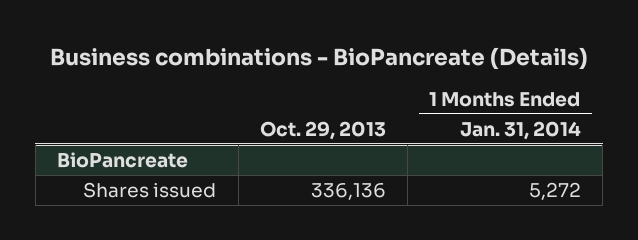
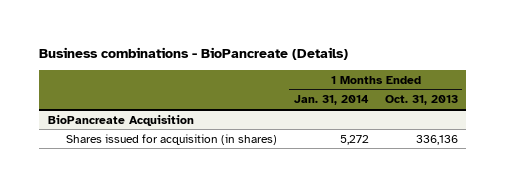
- | Oct. 29, 2013 | 1 Months Ended Jan. 31, 2014
+ | 1 Months Ended Jan. 31, 2014 | 1 Months Ended Oct. 31, 2013
- BioPancreate
- Shares issued | 336,136 | 5,272
+ BioPancreate Acquisition
+ Shares issued for acquisition (in shares) | 5,272 | 336,136

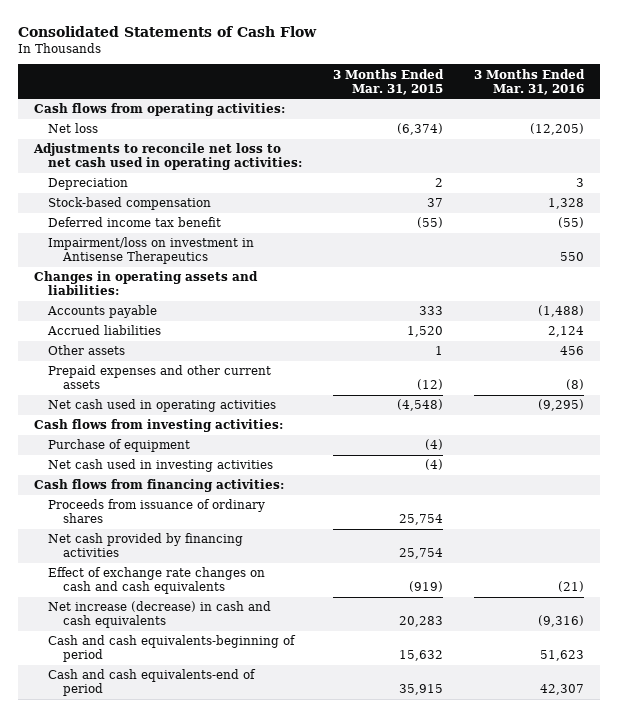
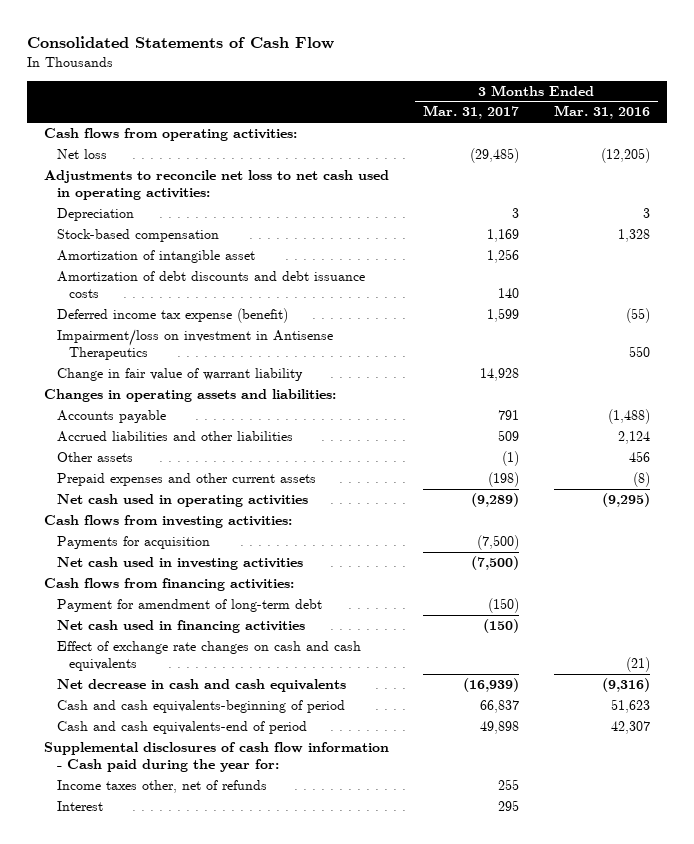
- | 3 Months Ended Mar. 31, 2015 | 3 Months Ended Mar. 31, 2016
+ | 3 Months Ended Mar. 31, 2017 | 3 Months Ended Mar. 31, 2016
- Deferred income tax benefit | (55) | (55)
+ Amortization of intangible asset | 1,256 |
+ Amortization of debt discounts and debt issuance costs | 140 |
+ Deferred income tax expense (benefit) | 1,599 | (55)
+ Change in fair value of warrant liability | 14,928 |
- Accrued liabilities | 1,520 | 2,124
+ Accrued liabilities and other liabilities | 509 | 2,124
- Purchase of equipment | (4) |
+ Payments for acquisition | (7,500) |
- Proceeds from issuance of ordinary shares | 25,754 |
- Net cash provided by financing activities | 25,754 |
+ Payment for amendment of long-term debt | (150) |
+ Net cash used in financing activities | (150) |
- Net increase (decrease) in cash and cash equivalents | 20,283 | (9,316)
+ Net decrease in cash and cash equivalents | (16,939) | (9,316)
+ Supplemental disclosures of cash flow information - Cash paid during the year for:
+ Income taxes other, net of refunds | 255 |
+ Interest | 295 |

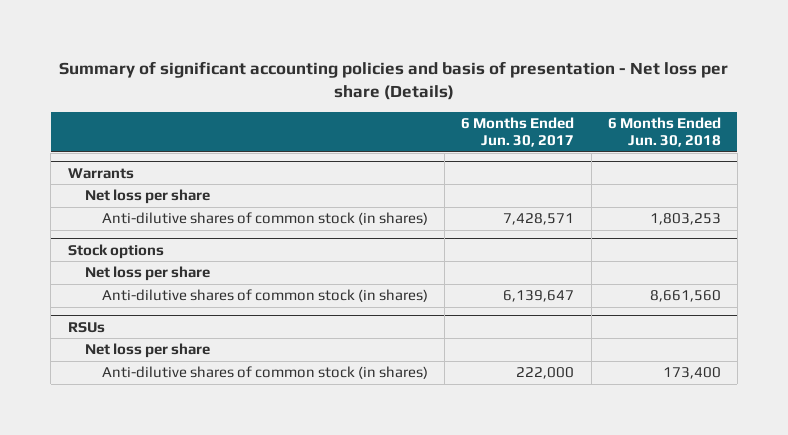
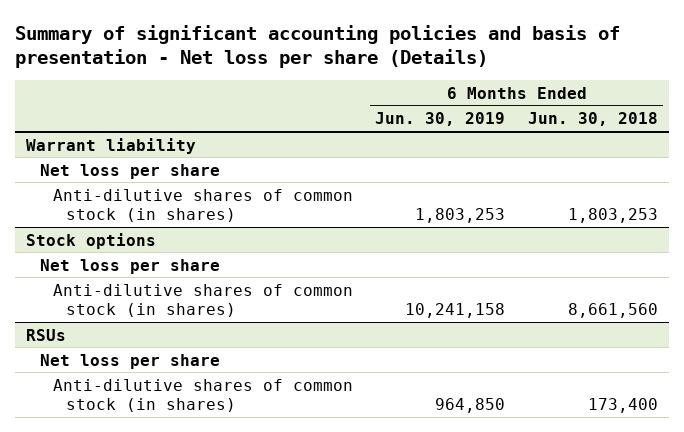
- | 6 Months Ended Jun. 30, 2017 | 6 Months Ended Jun. 30, 2018
+ | 6 Months Ended Jun. 30, 2019 | 6 Months Ended Jun. 30, 2018
- Warrants
+ Warrant liability

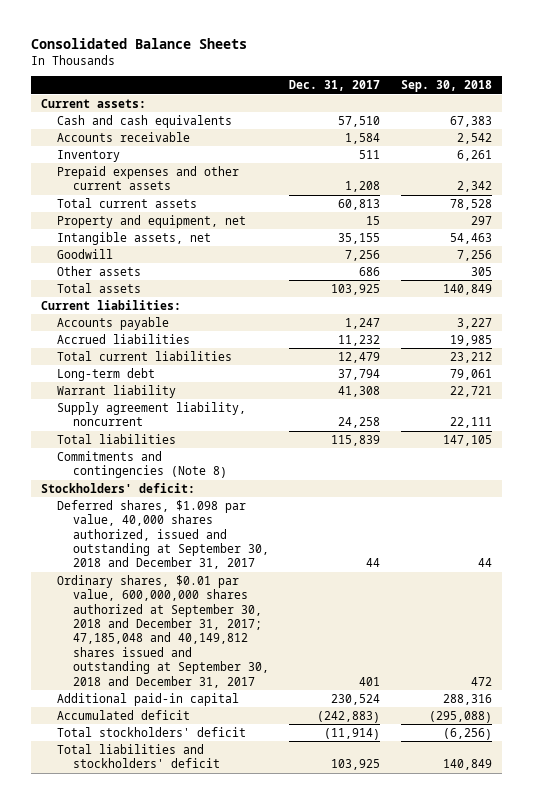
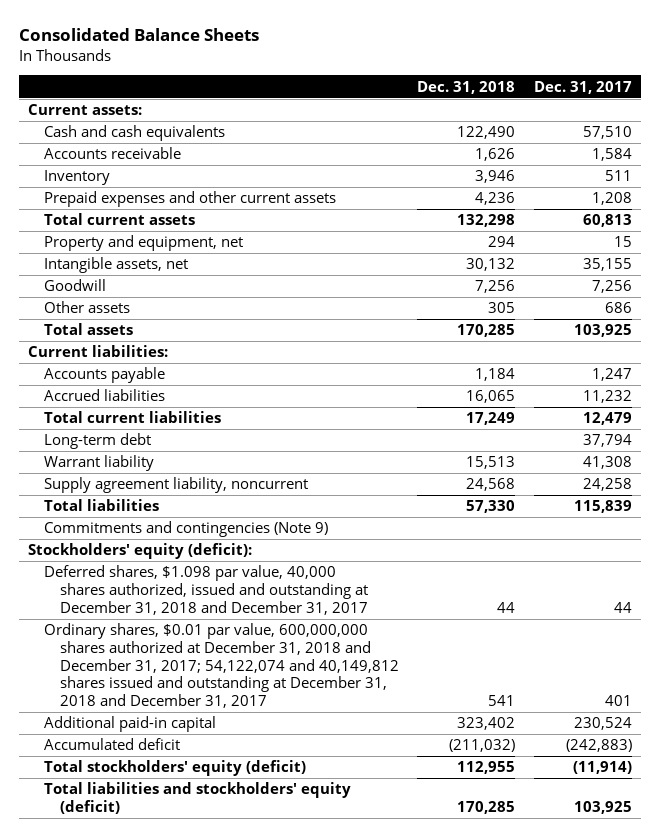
- | Dec. 31, 2017 | Sep. 30, 2018
+ | Dec. 31, 2018 | Dec. 31, 2017
- Commitments and contingencies (Note 8)
- Stockholders' deficit:
- Deferred shares, $1.098 par value, 40,000 shares authorized, issued and outstanding at September 30, 2018 and December 31, 2017 | 44 | 44
- Ordinary shares, $0.01 par value, 600,000,000 shares authorized at September 30, 2018 and December 31, 2017; 47,185,048 and 40,149,812 shares issued and outstanding at September 30, 2018 and December 31, 2017 | 401 | 472
+ Commitments and contingencies (Note 9)
+ Stockholders' equity (deficit):
+ Deferred shares, $1.098 par value, 40,000 shares authorized, issued and outstanding at December 31, 2018 and December 31, 2017 | 44 | 44
+ Ordinary shares, $0.01 par value, 600,000,000 shares authorized at December 31, 2018 and December 31, 2017; 54,122,074 and 40,149,812 shares issued and outstanding at December 31, 2018 and December 31, 2017 | 541 | 401
- Total stockholders' deficit | (11,914) | (6,256)
- Total liabilities and stockholders' deficit | 103,925 | 140,849
+ Total stockholders' equity (deficit) | 112,955 | (11,914)
+ Total liabilities and stockholders' equity (deficit) | 170,285 | 103,925

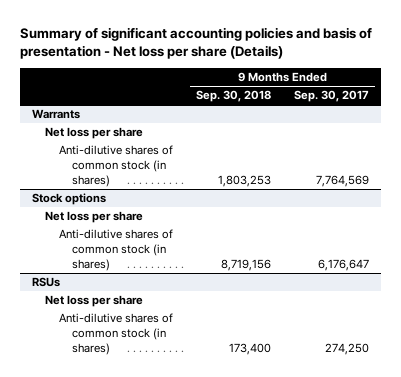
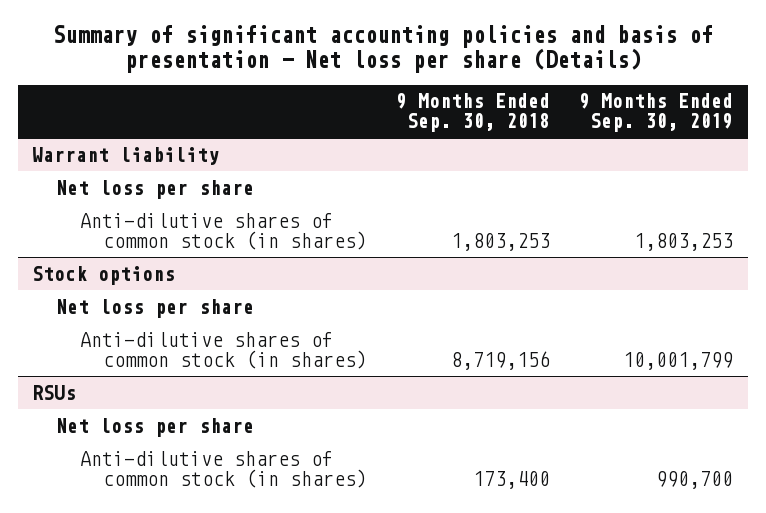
- | 9 Months Ended Sep. 30, 2018 | 9 Months Ended Sep. 30, 2017
+ | 9 Months Ended Sep. 30, 2018 | 9 Months Ended Sep. 30, 2019
- Warrants
+ Warrant liability

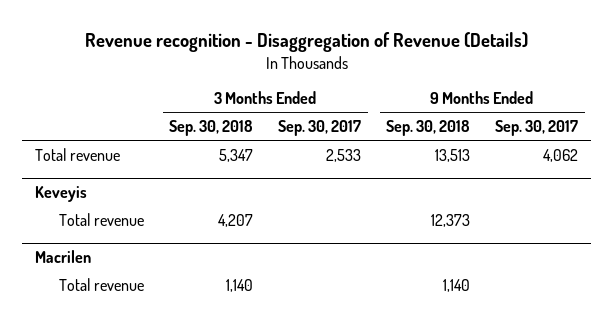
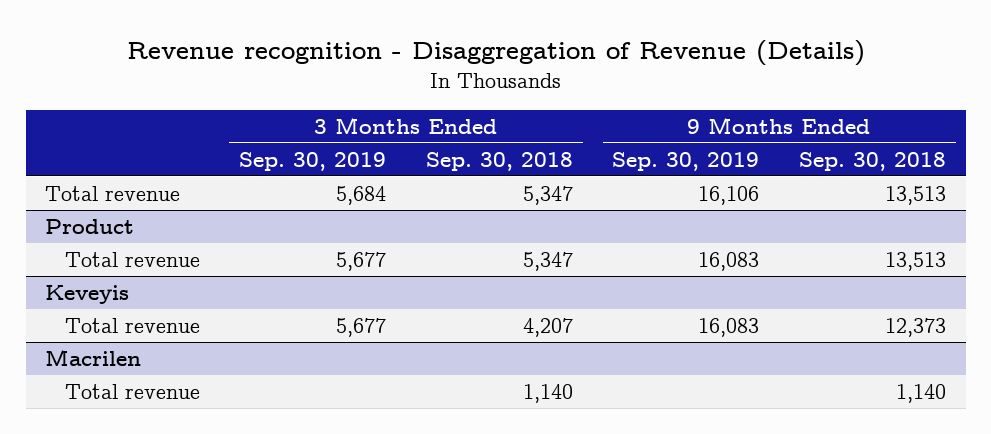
- | 3 Months Ended Sep. 30, 2018 | 3 Months Ended Sep. 30, 2017 | 9 Months Ended Sep. 30, 2018 | 9 Months Ended Sep. 30, 2017
+ | 3 Months Ended Sep. 30, 2019 | 3 Months Ended Sep. 30, 2018 | 9 Months Ended Sep. 30, 2019 | 9 Months Ended Sep. 30, 2018
+ Product
+ Total revenue | 5,677 | 5,347 | 16,083 | 13,513

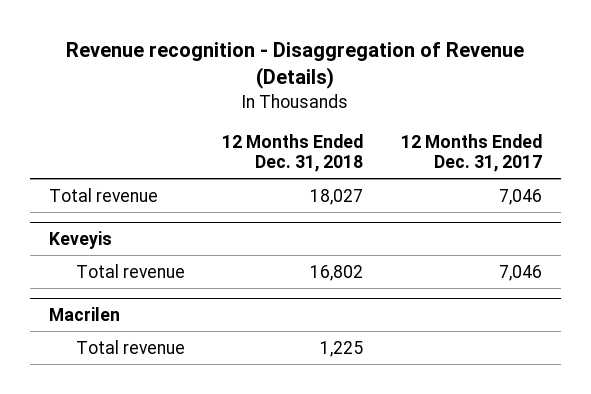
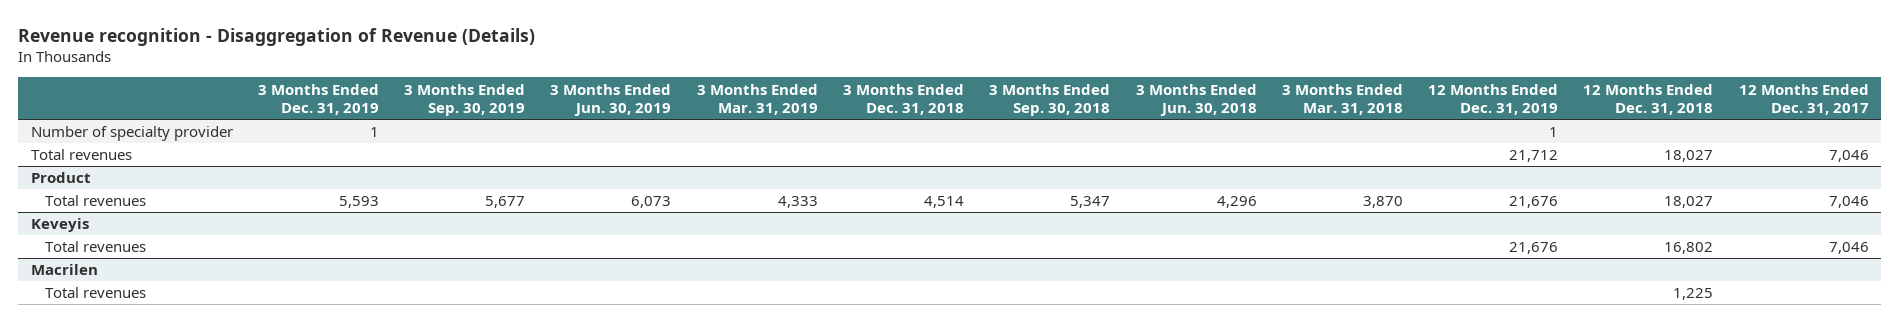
- | 12 Months Ended Dec. 31, 2018 | 12 Months Ended Dec. 31, 2017
+ | 3 Months Ended Dec. 31, 2019 | 3 Months Ended Sep. 30, 2019 | 3 Months Ended Jun. 30, 2019 | 3 Months Ended Mar. 31, 2019 | 3 Months Ended Dec. 31, 2018 | 3 Months Ended Sep. 30, 2018 | 3 Months Ended Jun. 30, 2018 | 3 Months Ended Mar. 31, 2018 | 12 Months Ended Dec. 31, 2019 | 12 Months Ended Dec. 31, 2018 | 12 Months Ended Dec. 31, 2017
- Total revenue | 18,027 | 7,046
+ Number of specialty provider | 1 | | | | | | | | 1 | |
+ Total revenues | | | | | | | | | 21,712 | 18,027 | 7,046
+ Product
+ Total revenues | 5,593 | 5,677 | 6,073 | 4,333 | 4,514 | 5,347 | 4,296 | 3,870 | 21,676 | 18,027 | 7,046
@ Keveyis
- Total revenue | 16,802 | 7,046
+ Total revenues | | | | | | | | | 21,676 | 16,802 | 7,046
@ Macrilen
- Total revenue | 1,225 |
+ Total revenues | | | | | | | | | | 1,225 |

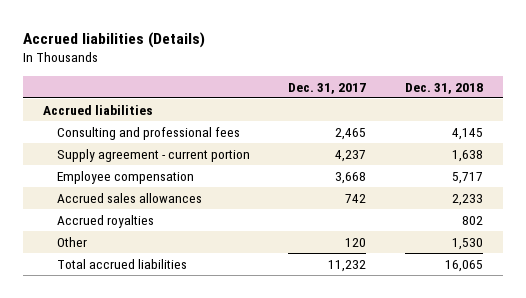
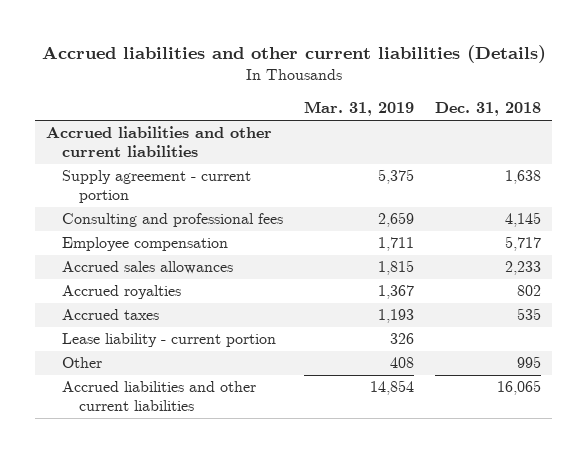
- Accrued liabilities (Details)
+ Accrued liabilities and other current liabilities (Details)
- | Dec. 31, 2017 | Dec. 31, 2018
+ | Mar. 31, 2019 | Dec. 31, 2018
- Accrued liabilities
+ Accrued liabilities and other current liabilities
moved down: Consulting and professional fees | 2,659 | 4,145
- Other | 120 | 1,530
- Total accrued liabilities | 11,232 | 16,065
+ Accrued taxes | 1,193 | 535
+ Lease liability - current portion | 326 |
+ Other | 408 | 995
+ Accrued liabilities and other current liabilities | 14,854 | 16,065

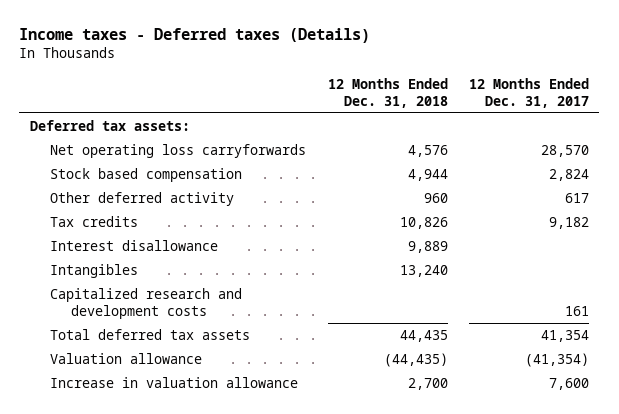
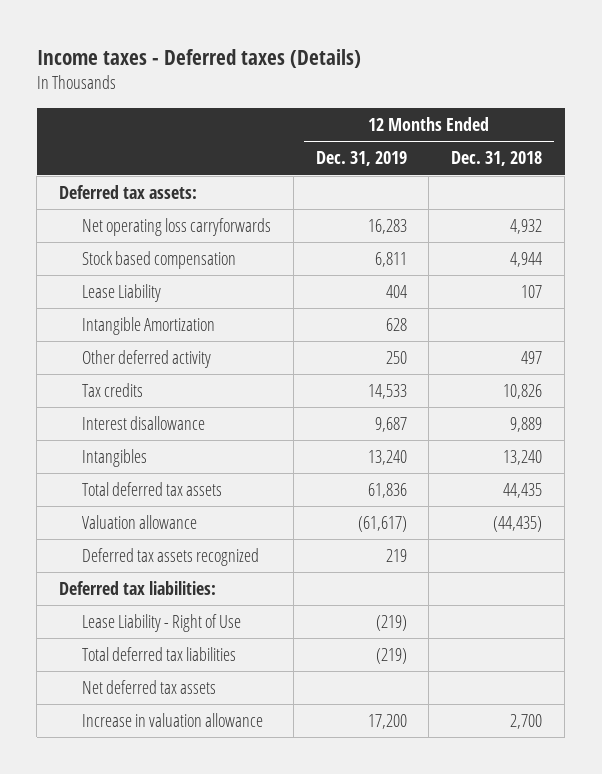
- | 12 Months Ended Dec. 31, 2018 | 12 Months Ended Dec. 31, 2017
+ | 12 Months Ended Dec. 31, 2019 | 12 Months Ended Dec. 31, 2018
- Net operating loss carryforwards | 4,576 | 28,570
+ Net operating loss carryforwards | 16,283 | 4,932
- Other deferred activity | 960 | 617
+ Lease Liability | 404 | 107
+ Intangible Amortization | 628 |
+ Other deferred activity | 250 | 497
- Capitalized research and development costs | | 161
+ Deferred tax assets recognized | 219 |
+ Deferred tax liabilities:
+ Lease Liability - Right of Use | (219) |
+ Total deferred tax liabilities | (219) |
+ Net deferred tax assets

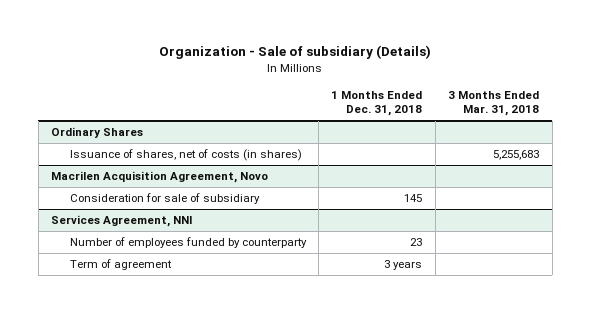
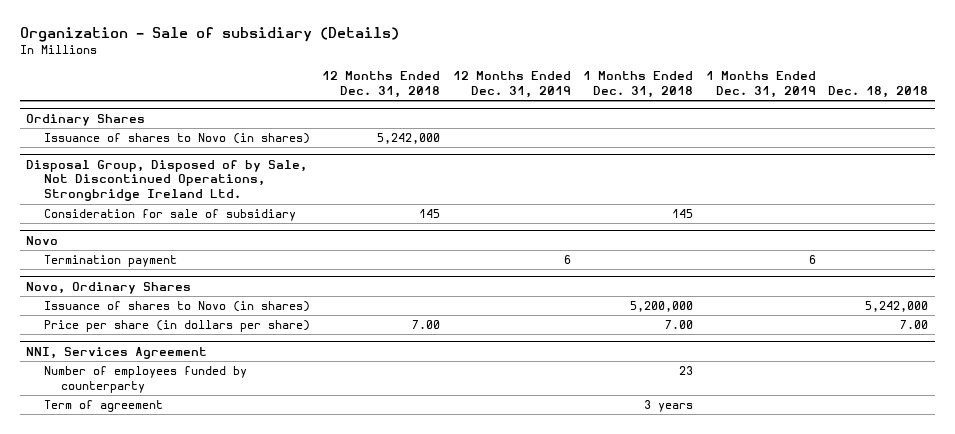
- | 1 Months Ended Dec. 31, 2018 | 3 Months Ended Mar. 31, 2018
+ | 12 Months Ended Dec. 31, 2018 | 12 Months Ended Dec. 31, 2019 | 1 Months Ended Dec. 31, 2018 | 1 Months Ended Dec. 31, 2019 | Dec. 18, 2018
@ Ordinary Shares
- Issuance of shares, net of costs (in shares) | | 5,255,683
- Macrilen Acquisition Agreement, Novo
@ Ordinary Shares
+ Issuance of shares to Novo (in shares) | 5,242,000 | | | |
+ Disposal Group, Disposed of by Sale, Not Discontinued Operations, Strongbridge Ireland Ltd.
- Services Agreement, NNI
+ Novo
+ Termination payment | | 6 | | 6 |
+ Novo, Ordinary Shares
+ Issuance of shares to Novo (in shares) | | | 5,200,000 | | 5,242,000
+ Price per share (in dollars per share) | 7.00 | | 7.00 | | 7.00
+ NNI, Services Agreement

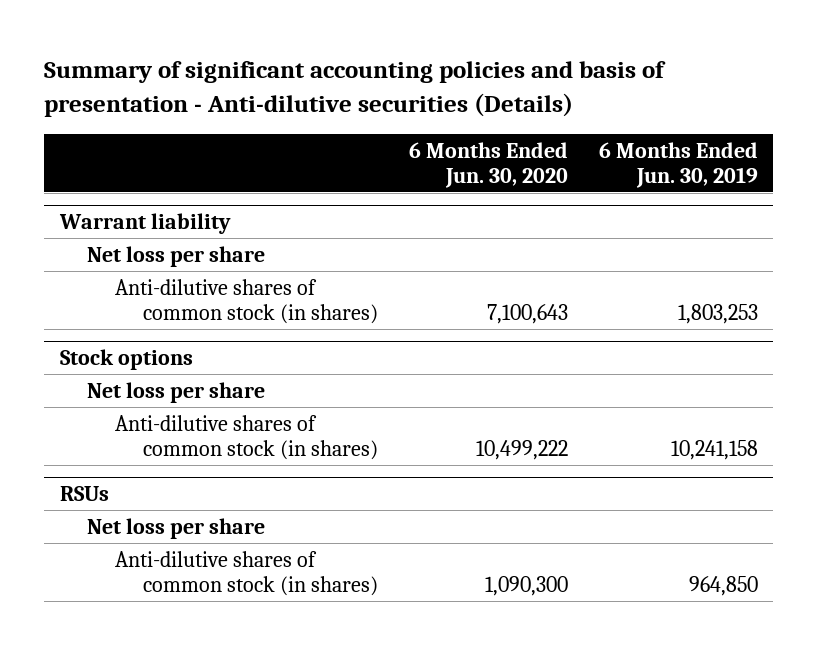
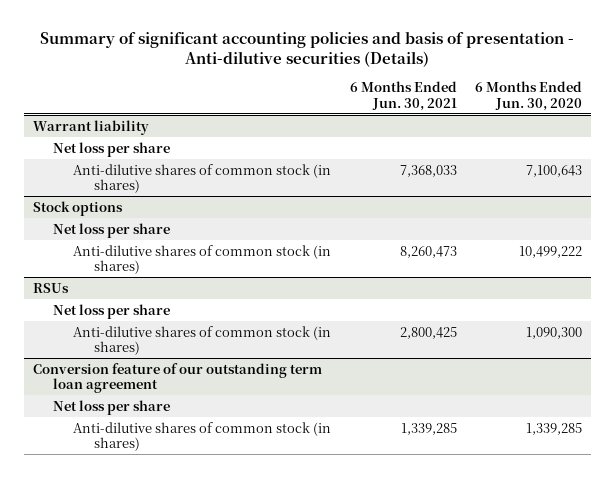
- | 6 Months Ended Jun. 30, 2020 | 6 Months Ended Jun. 30, 2019
+ | 6 Months Ended Jun. 30, 2021 | 6 Months Ended Jun. 30, 2020
+ Conversion feature of our outstanding term loan agreement
+ Net loss per share
+ Anti-dilutive shares of common stock (in shares) | 1,339,285 | 1,339,285

